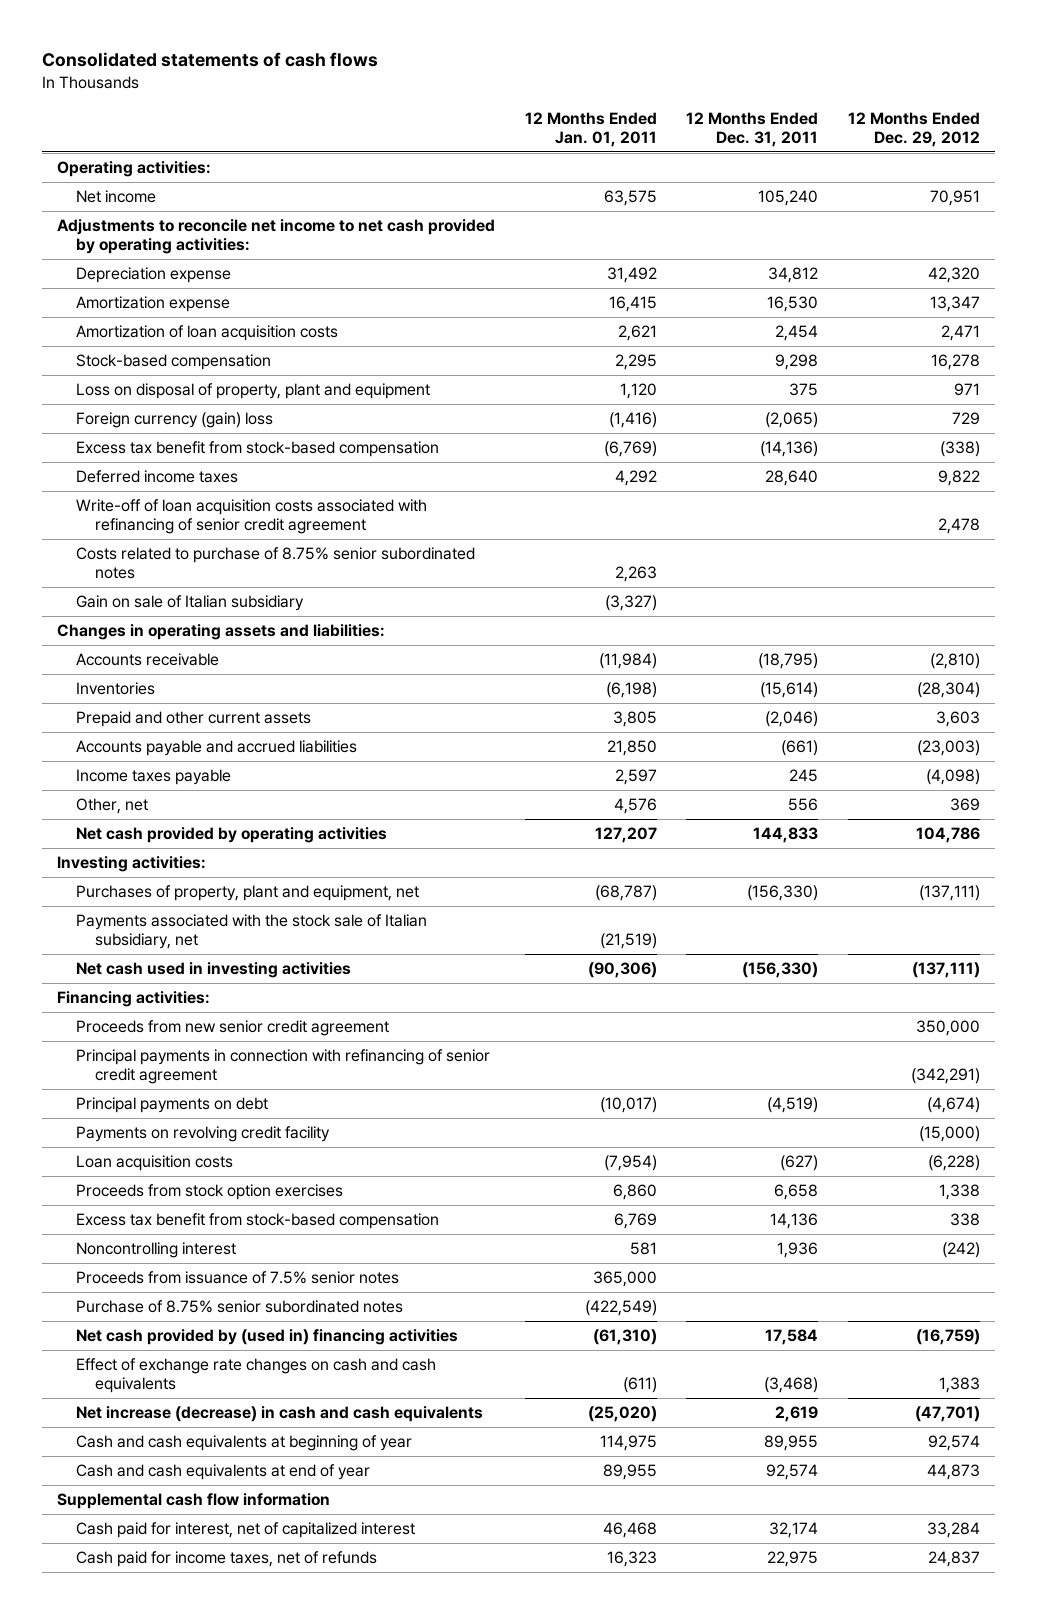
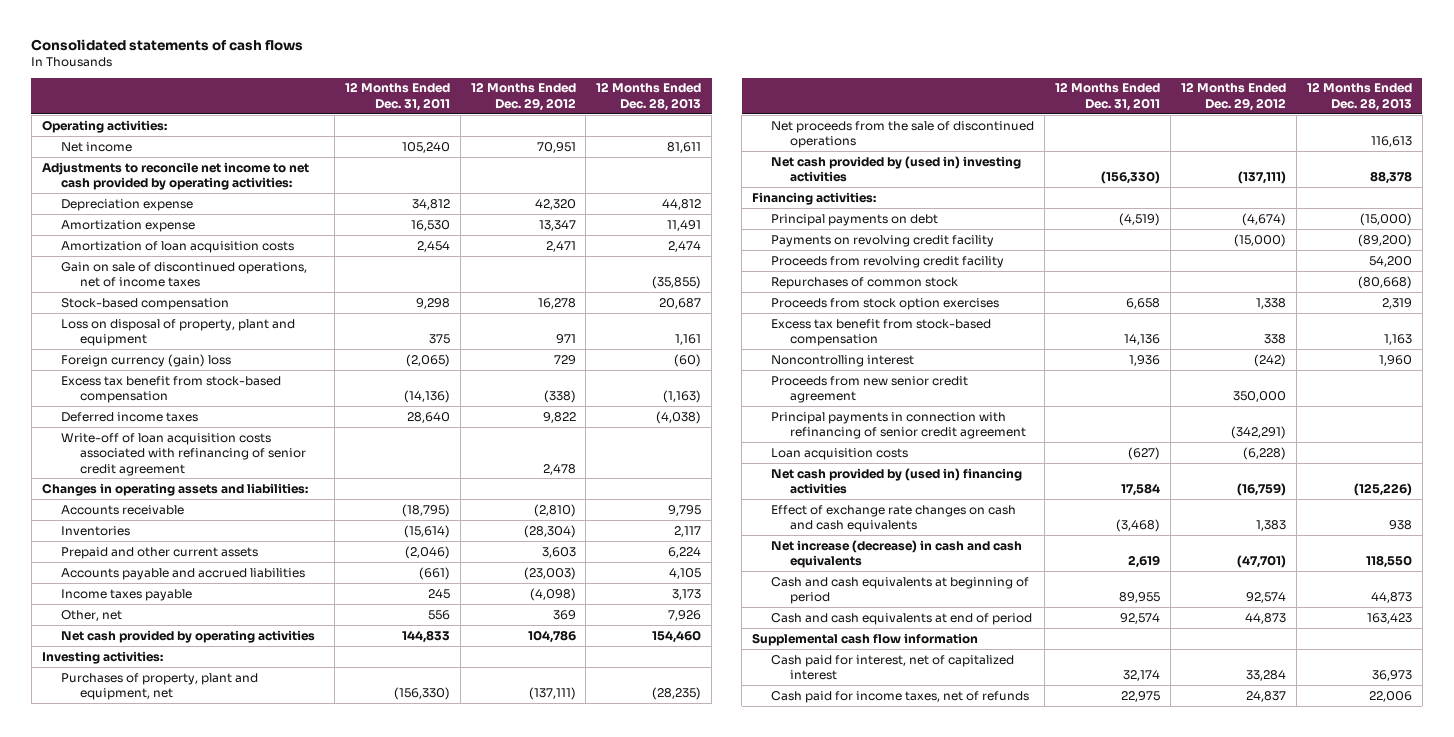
- | 12 Months Ended Jan. 01, 2011 | 12 Months Ended Dec. 31, 2011 | 12 Months Ended Dec. 29, 2012
+ | 12 Months Ended Dec. 31, 2011 | 12 Months Ended Dec. 29, 2012 | 12 Months Ended Dec. 28, 2013
+ Gain on sale of discontinued operations, net of income taxes | | | (35,855)
- Costs related to purchase of 8.75% senior subordinated notes | 2,263 | |
- Gain on sale of Italian subsidiary | (3,327) | |
- Payments associated with the stock sale of Italian subsidiary, net | (21,519) | |
- Net cash used in investing activities | (90,306) | (156,330) | (137,111)
+ Net proceeds from the sale of discontinued operations | | | 116,613
+ Net cash provided by (used in) investing activities | (156,330) | (137,111) | 88,378
+ Proceeds from revolving credit facility | | | 54,200
+ Repurchases of common stock | | | (80,668)
- Proceeds from issuance of 7.5% senior notes | 365,000 | |
- Purchase of 8.75% senior subordinated notes | (422,549) | |
moved down: Proceeds from new senior credit agreement | | 350,000 |
moved down: Principal payments in connection with refinancing of senior credit agreement | | (342,291) |
moved down: Loan acquisition costs | (627) | (6,228) |
- Cash and cash equivalents at beginning of year | 114,975 | 89,955 | 92,574
- Cash and cash equivalents at end of year | 89,955 | 92,574 | 44,873
+ Cash and cash equivalents at beginning of period | 89,955 | 92,574 | 44,873
+ Cash and cash equivalents at end of period | 92,574 | 44,873 | 163,423

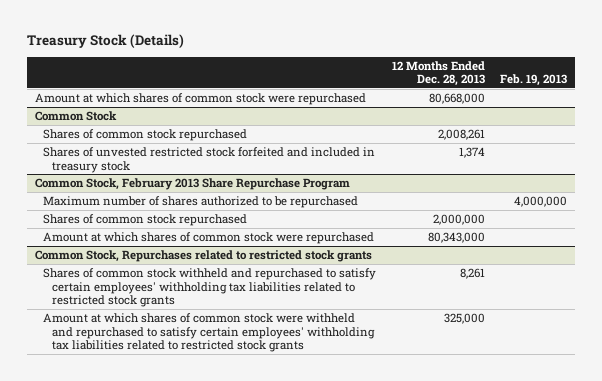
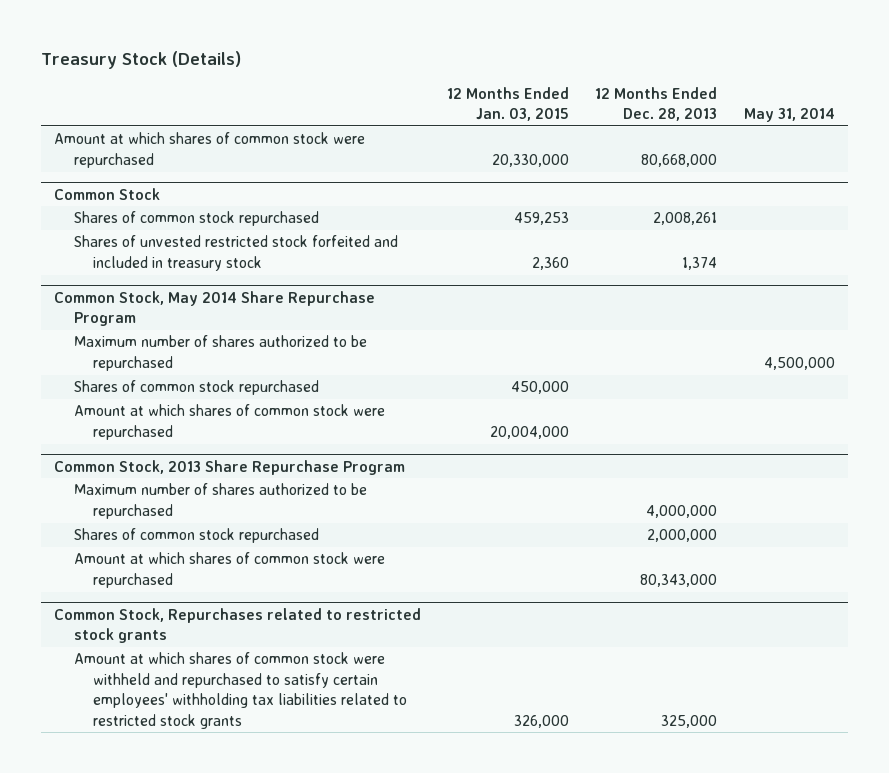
- | 12 Months Ended Dec. 28, 2013 | Feb. 19, 2013
+ | 12 Months Ended Jan. 03, 2015 | 12 Months Ended Dec. 28, 2013 | May 31, 2014
- Common Stock, February 2013 Share Repurchase Program
+ Common Stock, May 2014 Share Repurchase Program
+ Shares of common stock repurchased | 450,000 | |
+ Amount at which shares of common stock were repurchased | 20,004,000 | |
+ Common Stock, 2013 Share Repurchase Program
+ Maximum number of shares authorized to be repurchased | | 4,000,000 |
@ Common Stock, Repurchases related to restricted stock grants
- Shares of common stock withheld and repurchased to satisfy certain employees' withholding tax liabilities related to restricted stock grants | 8,261 |

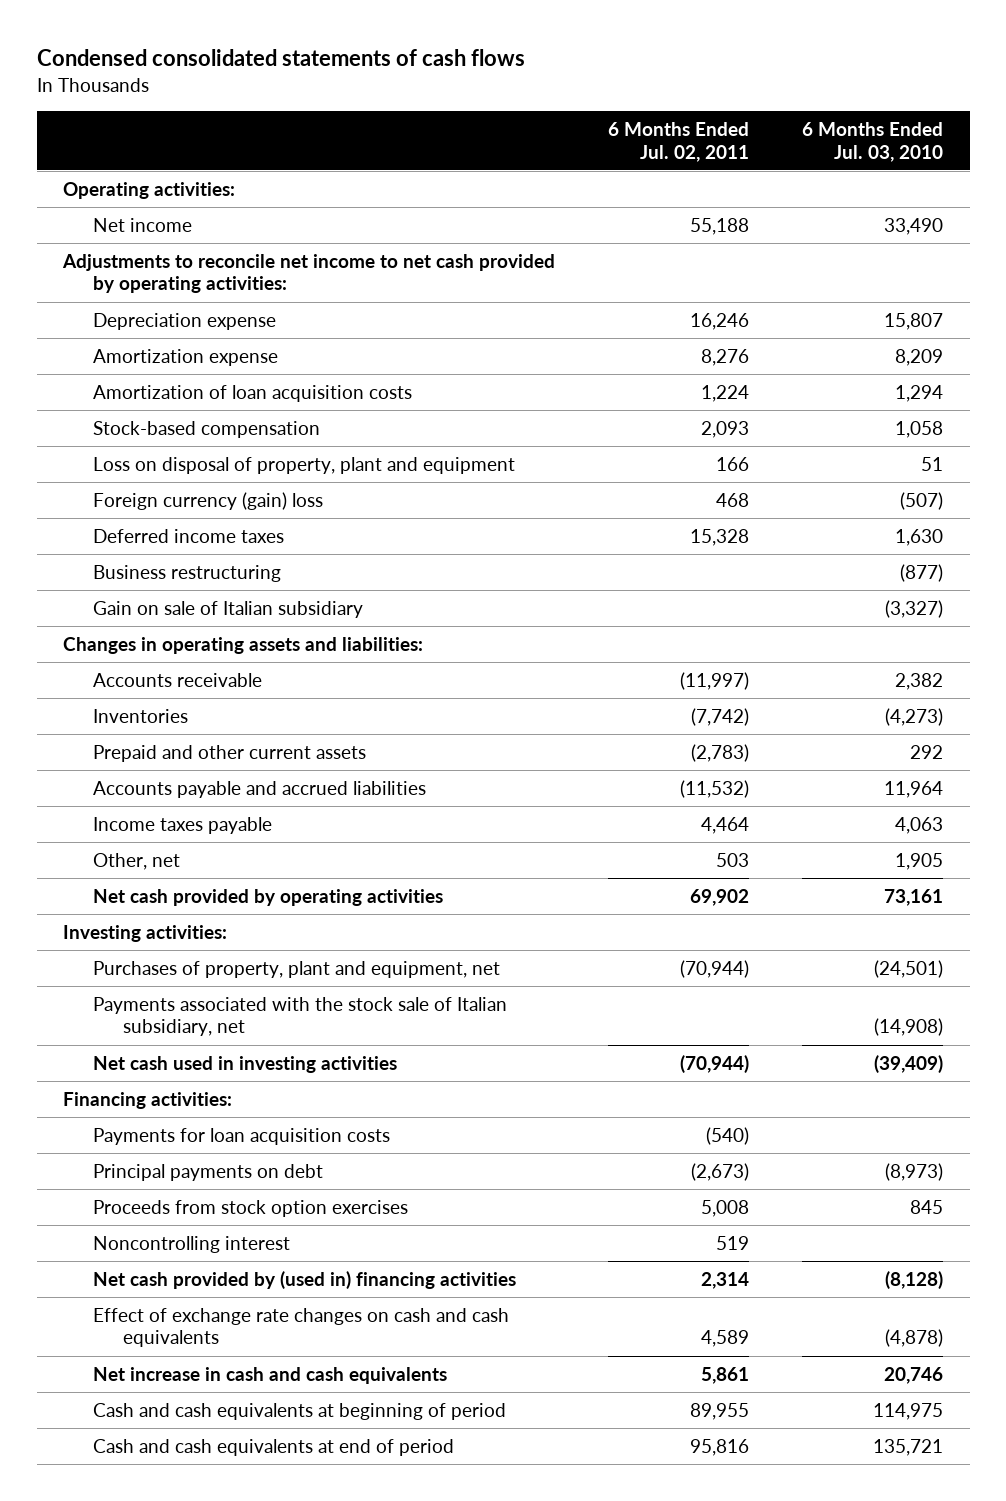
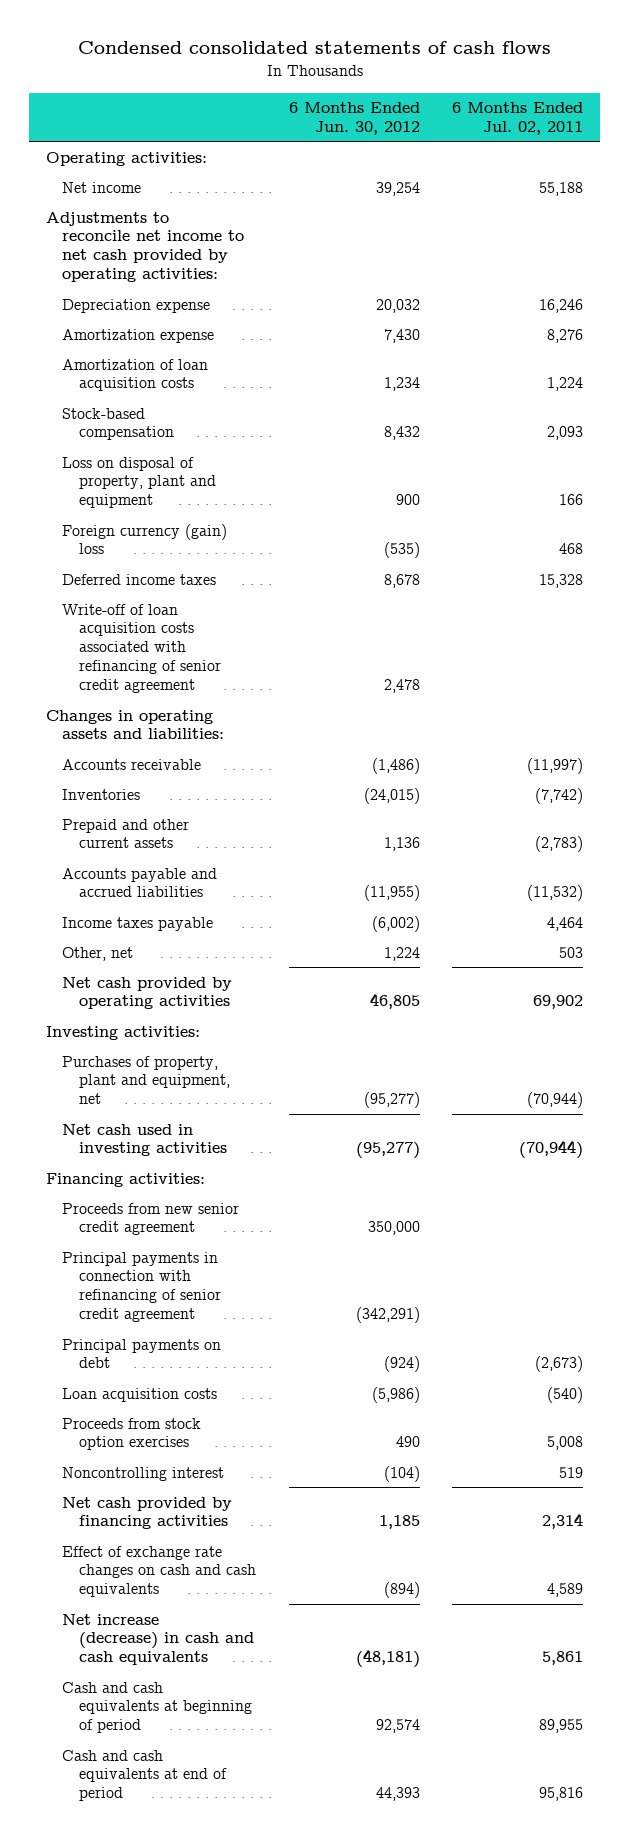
- | 6 Months Ended Jul. 02, 2011 | 6 Months Ended Jul. 03, 2010
+ | 6 Months Ended Jun. 30, 2012 | 6 Months Ended Jul. 02, 2011
- Business restructuring | | (877)
- Gain on sale of Italian subsidiary | | (3,327)
+ Write-off of loan acquisition costs associated with refinancing of senior credit agreement | 2,478 |
- Payments associated with the stock sale of Italian subsidiary, net | | (14,908)
- Payments for loan acquisition costs | (540) |
+ Proceeds from new senior credit agreement | 350,000 |
+ Principal payments in connection with refinancing of senior credit agreement | (342,291) |
+ Loan acquisition costs | (5,986) | (540)
- Net cash provided by (used in) financing activities | 2,314 | (8,128)
+ Net cash provided by financing activities | 1,185 | 2,314
- Net increase in cash and cash equivalents | 5,861 | 20,746
+ Net increase (decrease) in cash and cash equivalents | (48,181) | 5,861

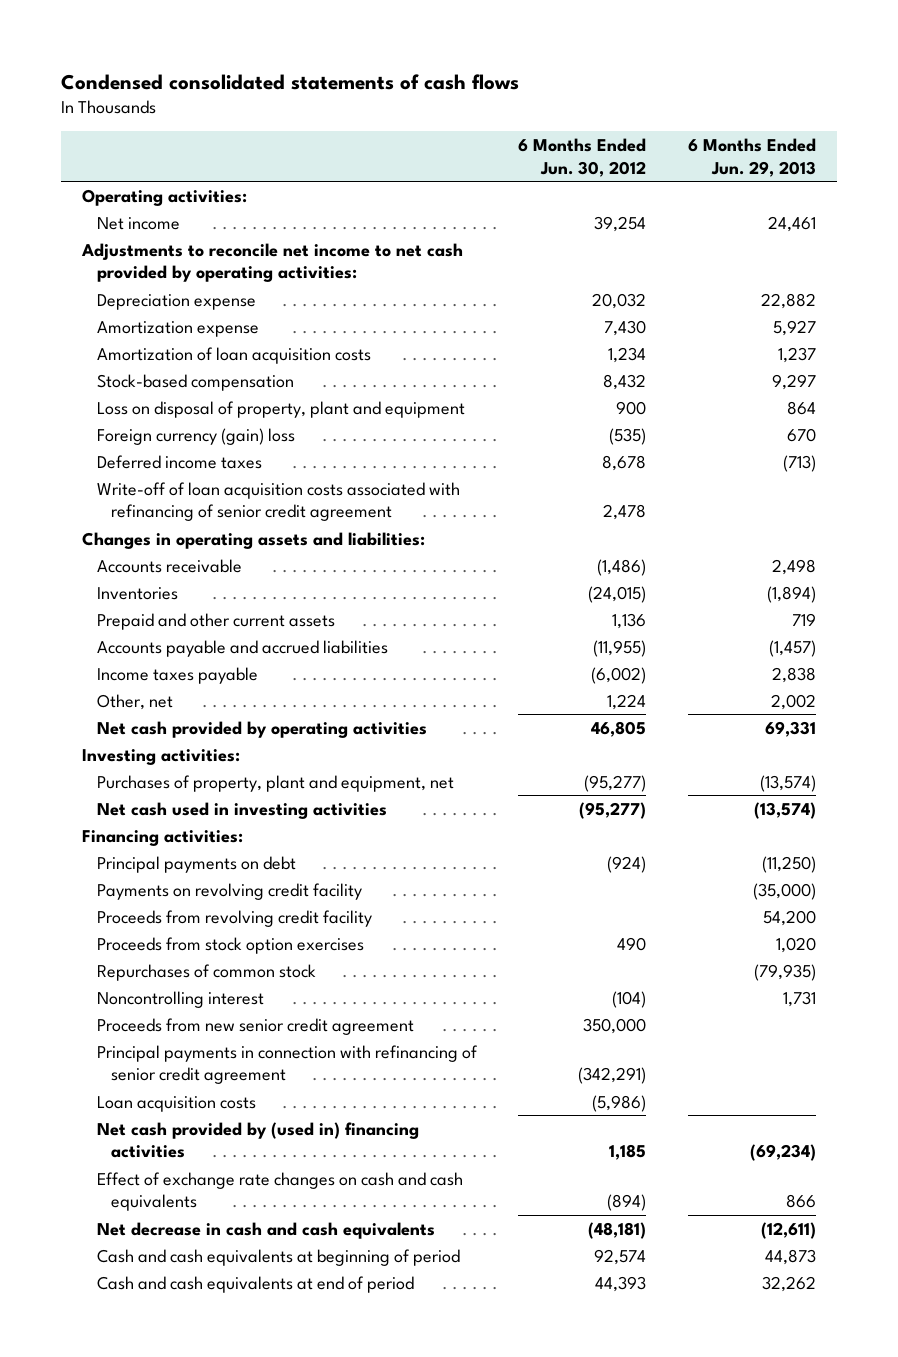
- | 6 Months Ended Jun. 30, 2012 | 6 Months Ended Jul. 02, 2011
+ | 6 Months Ended Jun. 30, 2012 | 6 Months Ended Jun. 29, 2013
+ Payments on revolving credit facility | | (35,000)
+ Proceeds from revolving credit facility | | 54,200
+ Repurchases of common stock | | (79,935)
- Net cash provided by financing activities | 1,185 | 2,314
moved down: Proceeds from new senior credit agreement | 350,000 |
moved down: Principal payments in connection with refinancing of senior credit agreement | (342,291) |
moved down: Loan acquisition costs | (5,986) |
+ Net cash provided by (used in) financing activities | 1,185 | (69,234)
- Net increase (decrease) in cash and cash equivalents | (48,181) | 5,861
+ Net decrease in cash and cash equivalents | (48,181) | (12,611)

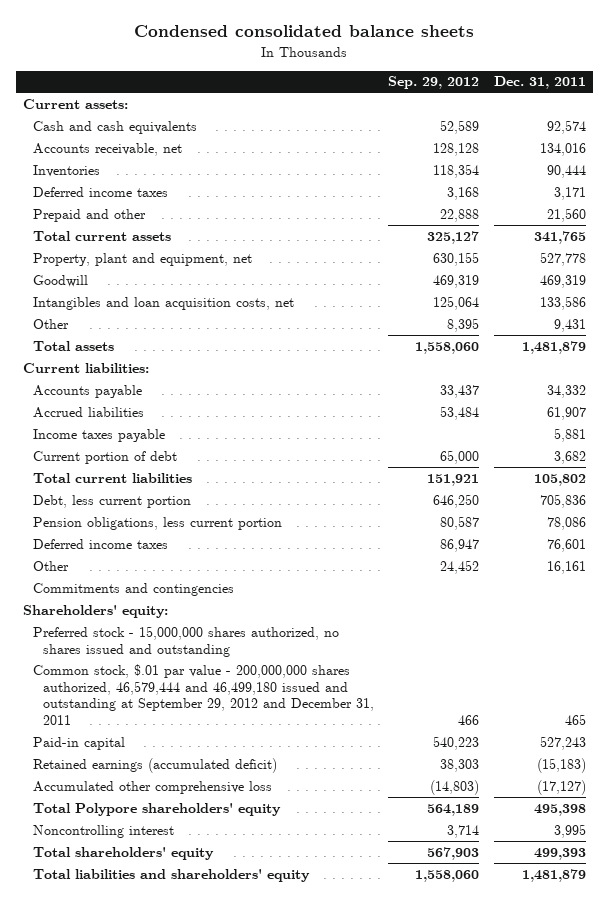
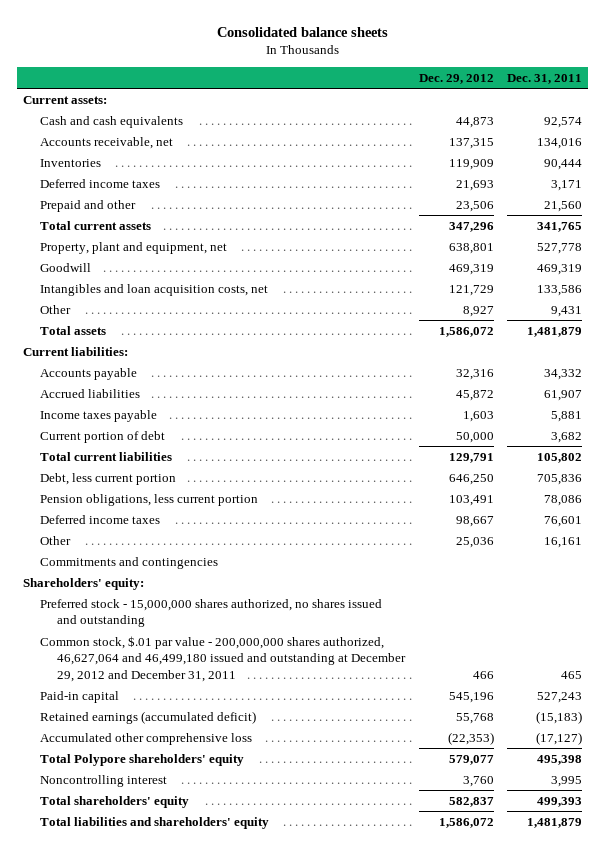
- Condensed consolidated balance sheets
+ Consolidated balance sheets
- | Sep. 29, 2012 | Dec. 31, 2011
+ | Dec. 29, 2012 | Dec. 31, 2011
- Common stock, $.01 par value - 200,000,000 shares authorized, 46,579,444 and 46,499,180 issued and outstanding at September 29, 2012 and December 31, 2011 | 466 | 465
+ Common stock, $.01 par value - 200,000,000 shares authorized, 46,627,064 and 46,499,180 issued and outstanding at December 29, 2012 and December 31, 2011 | 466 | 465

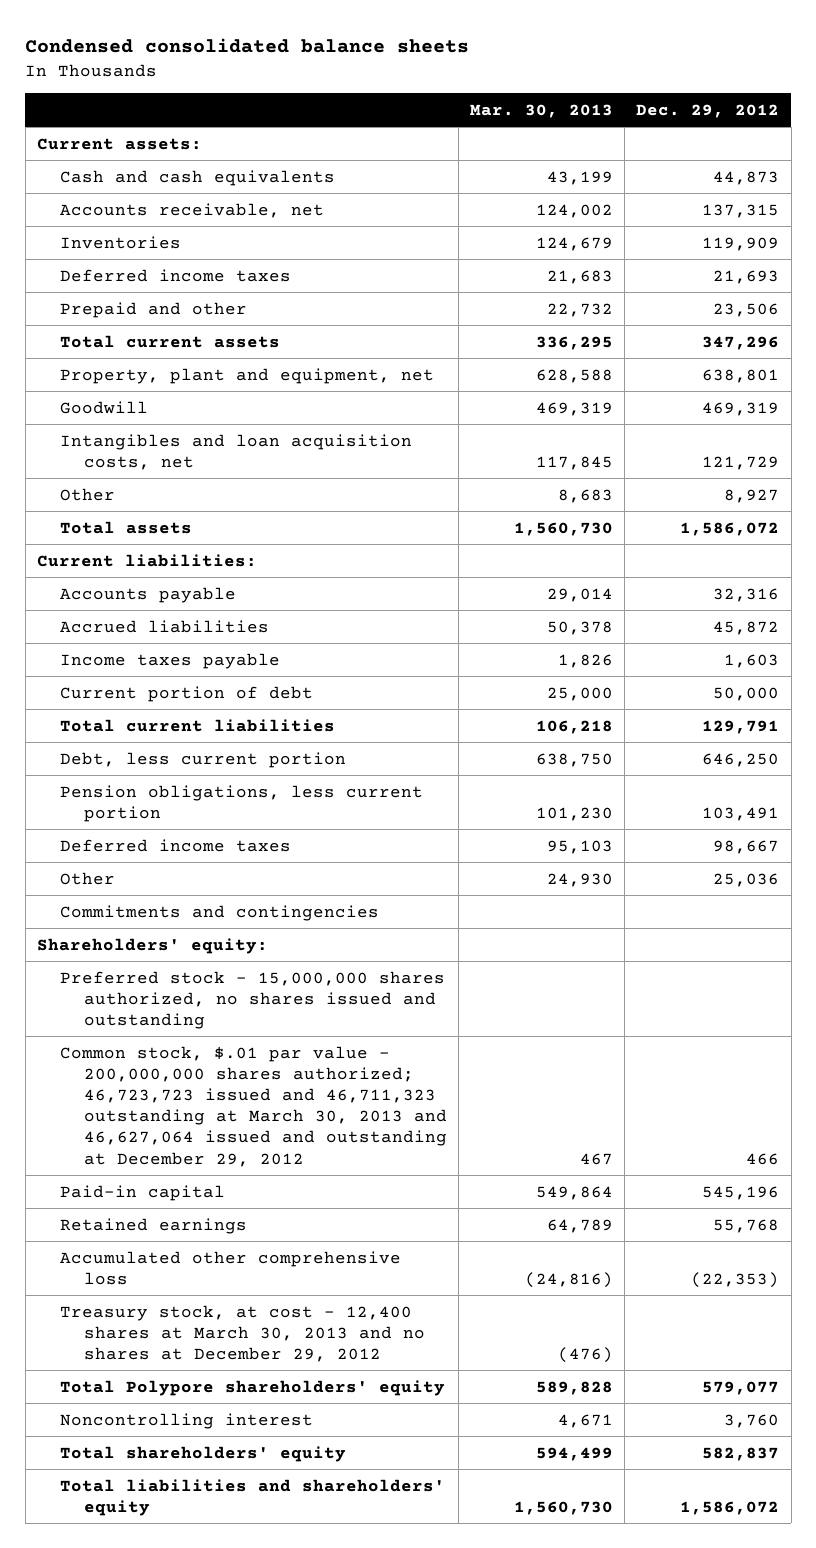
- Consolidated balance sheets
+ Condensed consolidated balance sheets
- | Dec. 29, 2012 | Dec. 31, 2011
+ | Mar. 30, 2013 | Dec. 29, 2012
- Common stock, $.01 par value - 200,000,000 shares authorized, 46,627,064 and 46,499,180 issued and outstanding at December 29, 2012 and December 31, 2011 | 466 | 465
+ Common stock, $.01 par value - 200,000,000 shares authorized; 46,723,723 issued and 46,711,323 outstanding at March 30, 2013 and 46,627,064 issued and outstanding at December 29, 2012 | 467 | 466
- Retained earnings (accumulated deficit) | 55,768 | (15,183)
+ Retained earnings | 64,789 | 55,768
+ Treasury stock, at cost - 12,400 shares at March 30, 2013 and no shares at December 29, 2012 | (476) |

